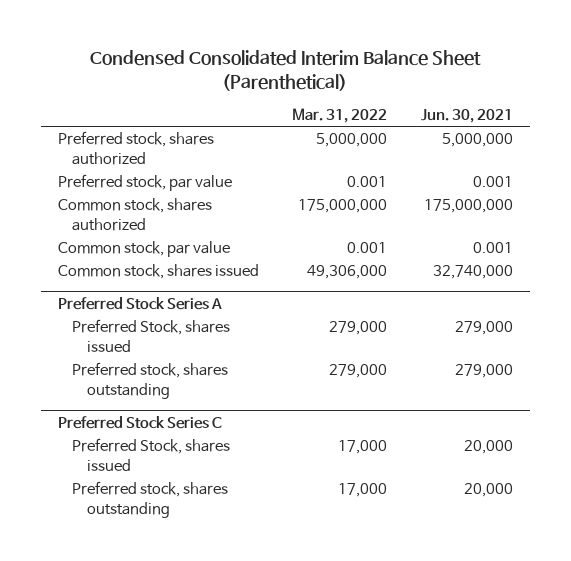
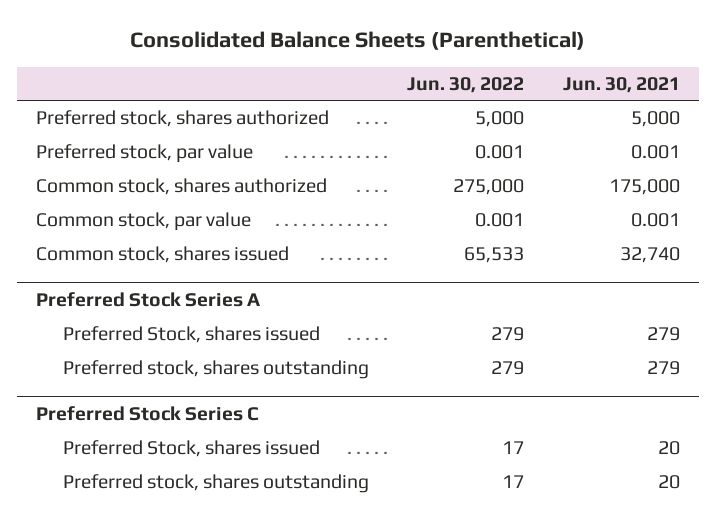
- Condensed Consolidated Interim Balance Sheet (Parenthetical)
+ Consolidated Balance Sheets (Parenthetical)
- | Mar. 31, 2022 | Jun. 30, 2021
+ | Jun. 30, 2022 | Jun. 30, 2021
- Preferred stock, shares authorized | 5,000,000 | 5,000,000
+ Preferred stock, shares authorized | 5,000 | 5,000
- Common stock, shares authorized | 175,000,000 | 175,000,000
+ Common stock, shares authorized | 275,000 | 175,000
- Common stock, shares issued | 49,306,000 | 32,740,000
+ Common stock, shares issued | 65,533 | 32,740
@ Preferred Stock Series A
- Preferred Stock, shares issued | 279,000 | 279,000
- Preferred stock, shares outstanding | 279,000 | 279,000
+ Preferred Stock, shares issued | 279 | 279
+ Preferred stock, shares outstanding | 279 | 279
@ Preferred Stock Series C
- Preferred Stock, shares issued | 17,000 | 20,000
- Preferred stock, shares outstanding | 17,000 | 20,000
+ Preferred Stock, shares issued | 17 | 20
+ Preferred stock, shares outstanding | 17 | 20

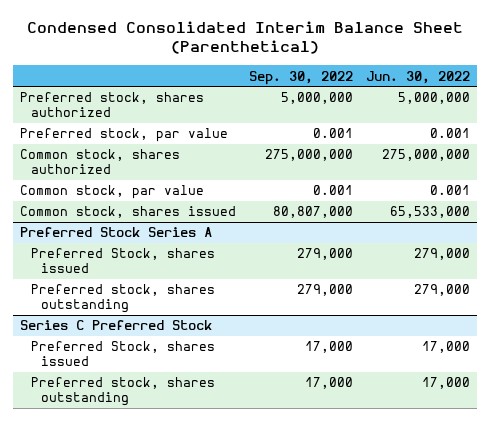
- Consolidated Balance Sheets (Parenthetical)
+ Condensed Consolidated Interim Balance Sheet (Parenthetical)
- | Jun. 30, 2022 | Jun. 30, 2021
+ | Sep. 30, 2022 | Jun. 30, 2022
- Preferred stock, shares authorized | 5,000 | 5,000
+ Preferred stock, shares authorized | 5,000,000 | 5,000,000
- Common stock, shares authorized | 275,000 | 175,000
+ Common stock, shares authorized | 275,000,000 | 275,000,000
- Common stock, shares issued | 65,533 | 32,740
+ Common stock, shares issued | 80,807,000 | 65,533,000
@ Preferred Stock Series A
- Preferred Stock, shares issued | 279 | 279
- Preferred stock, shares outstanding | 279 | 279
- Preferred Stock Series C
- Preferred Stock, shares issued | 17 | 20
- Preferred stock, shares outstanding | 17 | 20
@ Preferred Stock Series A
+ Preferred Stock, shares issued | 279,000 | 279,000
+ Preferred stock, shares outstanding | 279,000 | 279,000
+ Series C Preferred Stock
+ Preferred Stock, shares issued | 17,000 | 17,000
+ Preferred stock, shares outstanding | 17,000 | 17,000

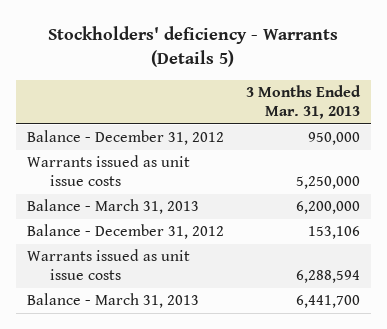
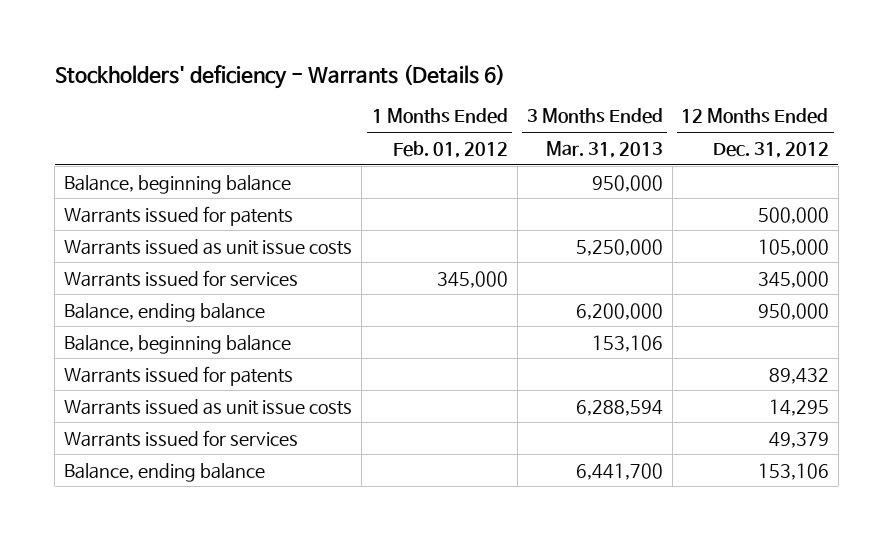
- Stockholders' deficiency - Warrants (Details 5)
+ Stockholders' deficiency - Warrants (Details 6)
- | 3 Months Ended Mar. 31, 2013
+ | 1 Months Ended Feb. 01, 2012 | 3 Months Ended Mar. 31, 2013 | 12 Months Ended Dec. 31, 2012
- Balance - December 31, 2012 | 950,000
+ Balance, beginning balance | | 950,000 |
+ Warrants issued for patents | | | 500,000
- Balance - March 31, 2013 | 6,200,000
- Balance - December 31, 2012 | 153,106
+ Warrants issued for services | 345,000 | | 345,000
+ Balance, ending balance | | 6,200,000 | 950,000
+ Balance, beginning balance | | 153,106 |
+ Warrants issued for patents | | | 89,432
- Balance - March 31, 2013 | 6,441,700
+ Warrants issued for services | | | 49,379
+ Balance, ending balance | | 6,441,700 | 153,106

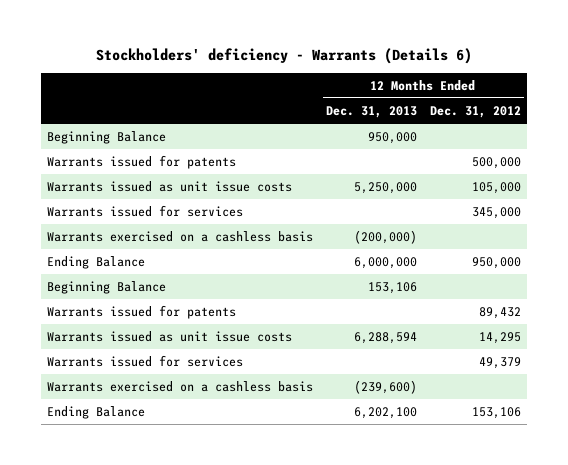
- | 1 Months Ended Feb. 01, 2012 | 3 Months Ended Mar. 31, 2013 | 12 Months Ended Dec. 31, 2012
+ | 12 Months Ended Dec. 31, 2013 | 12 Months Ended Dec. 31, 2012
- Balance, beginning balance | | 950,000 |
+ Beginning Balance | 950,000 |
- Balance, ending balance | | 6,200,000 | 950,000
- Balance, beginning balance | | 153,106 |
+ Warrants exercised on a cashless basis | (200,000) |
+ Ending Balance | 6,000,000 | 950,000
+ Beginning Balance | 153,106 |
- Balance, ending balance | | 6,441,700 | 153,106
+ Warrants exercised on a cashless basis | (239,600) |
+ Ending Balance | 6,202,100 | 153,106

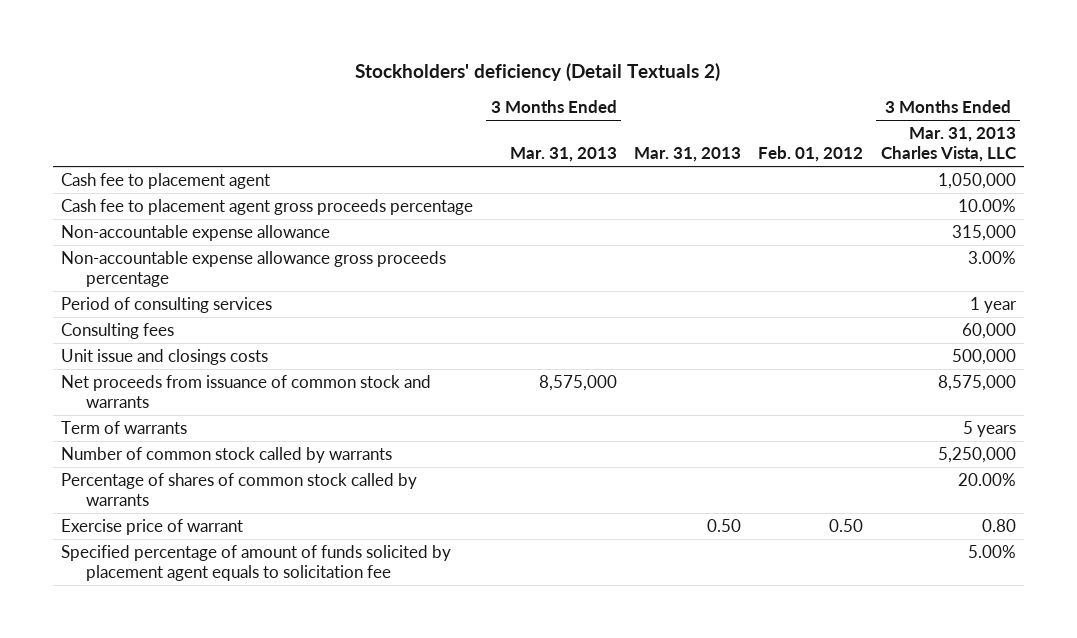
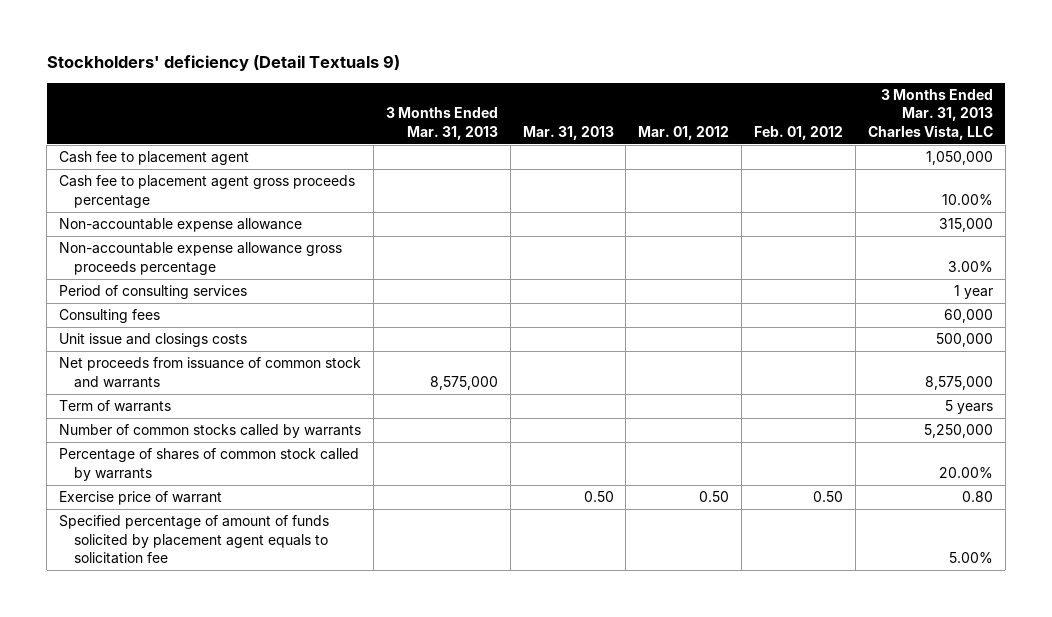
- Stockholders' deficiency (Detail Textuals 2)
+ Stockholders' deficiency (Detail Textuals 9)
- | 3 Months Ended Mar. 31, 2013 | Mar. 31, 2013 | Feb. 01, 2012 | 3 Months Ended Mar. 31, 2013 Charles Vista, LLC
+ | 3 Months Ended Mar. 31, 2013 | Mar. 31, 2013 | Mar. 01, 2012 | Feb. 01, 2012 | 3 Months Ended Mar. 31, 2013 Charles Vista, LLC
- Number of common stock called by warrants | | | | 5,250,000
+ Number of common stocks called by warrants | | | | | 5,250,000

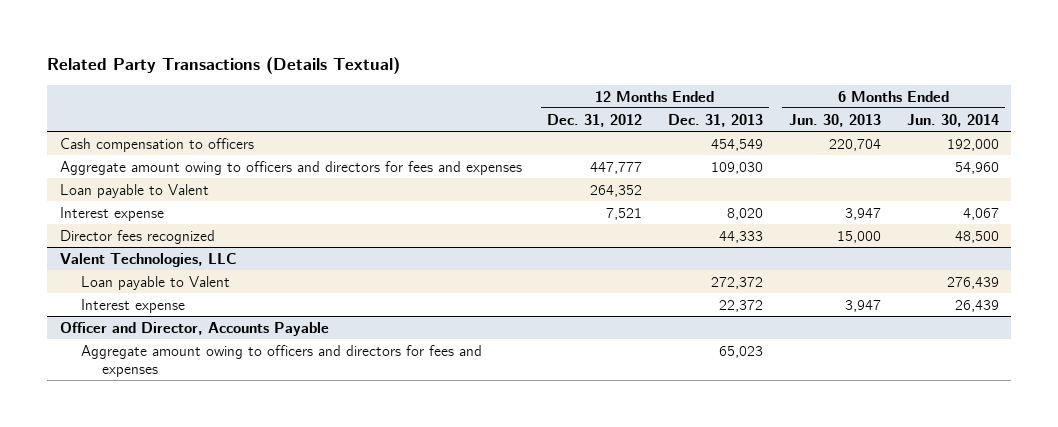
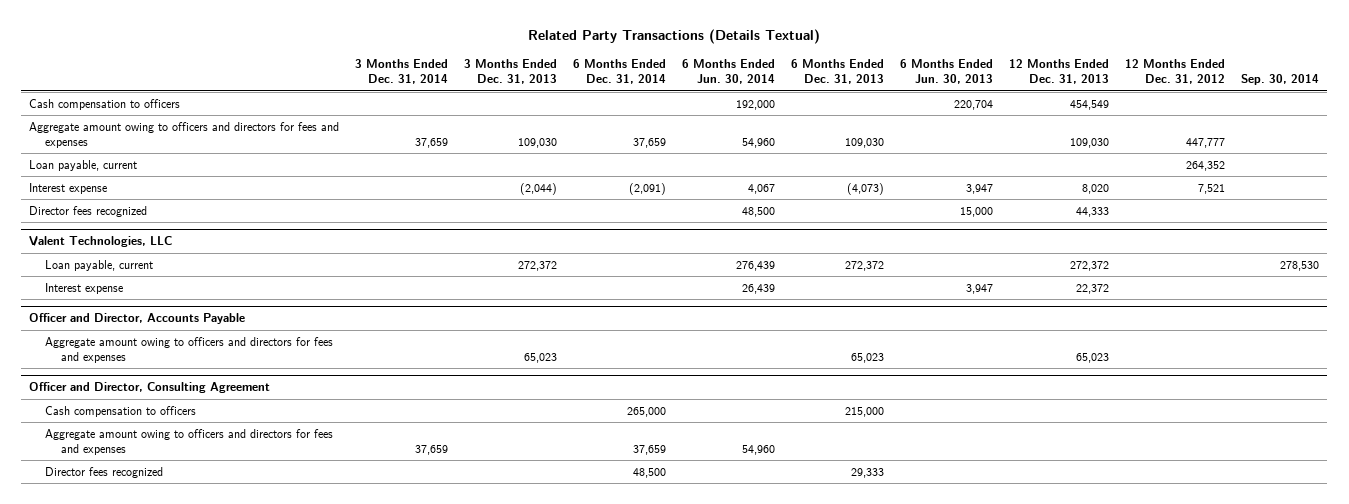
- | 12 Months Ended Dec. 31, 2012 | 12 Months Ended Dec. 31, 2013 | 6 Months Ended Jun. 30, 2013 | 6 Months Ended Jun. 30, 2014
+ | 3 Months Ended Dec. 31, 2014 | 3 Months Ended Dec. 31, 2013 | 6 Months Ended Dec. 31, 2014 | 6 Months Ended Jun. 30, 2014 | 6 Months Ended Dec. 31, 2013 | 6 Months Ended Jun. 30, 2013 | 12 Months Ended Dec. 31, 2013 | 12 Months Ended Dec. 31, 2012 | Sep. 30, 2014
- Loan payable to Valent | 264,352 | | |
+ Loan payable, current | | | | | | | | 264,352 |
@ Valent Technologies, LLC
- Loan payable to Valent | | 272,372 | | 276,439
+ Loan payable, current | | 272,372 | | 276,439 | 272,372 | | 272,372 | | 278,530
+ Officer and Director, Consulting Agreement
+ Cash compensation to officers | | | 265,000 | | 215,000 | | | |
+ Aggregate amount owing to officers and directors for fees and expenses | 37,659 | | 37,659 | 54,960 | | | | |
+ Director fees recognized | | | 48,500 | | 29,333 | | | |

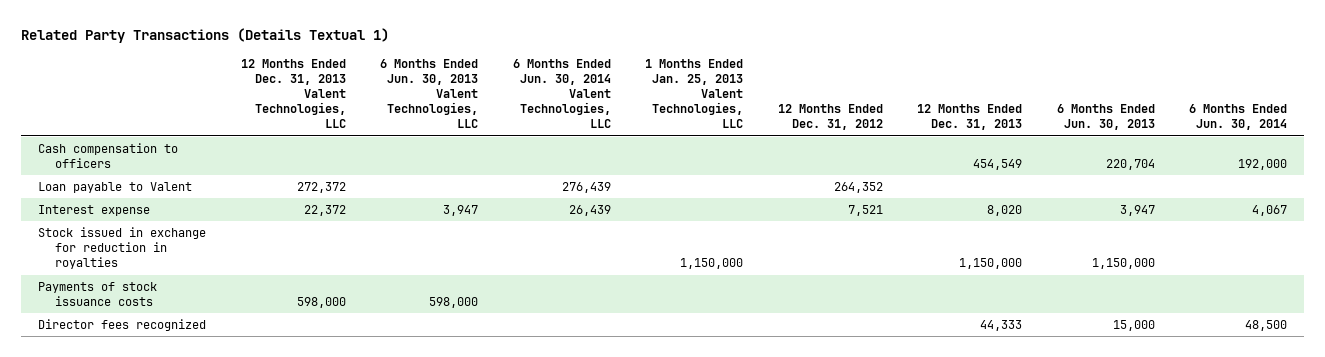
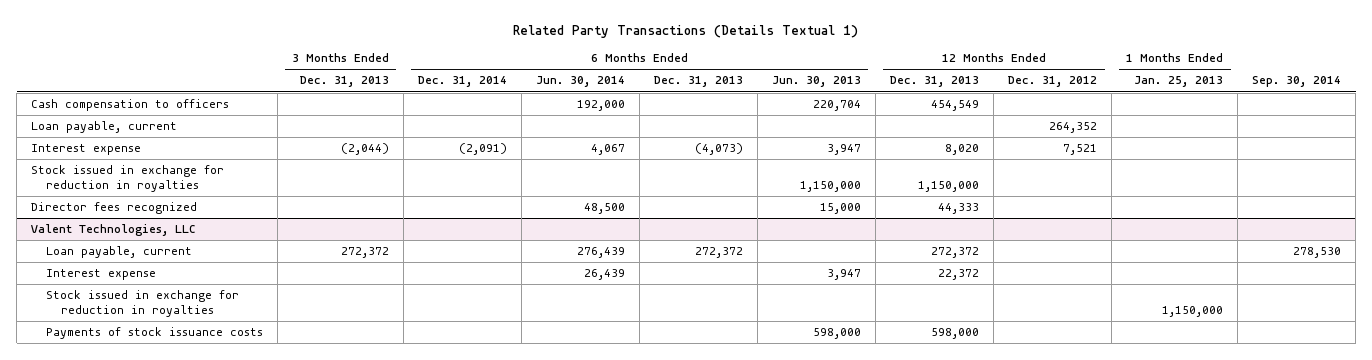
- | 12 Months Ended Dec. 31, 2013 Valent Technologies, LLC | 6 Months Ended Jun. 30, 2013 Valent Technologies, LLC | 6 Months Ended Jun. 30, 2014 Valent Technologies, LLC | 1 Months Ended Jan. 25, 2013 Valent Technologies, LLC | 12 Months Ended Dec. 31, 2012 | 12 Months Ended Dec. 31, 2013 | 6 Months Ended Jun. 30, 2013 | 6 Months Ended Jun. 30, 2014
+ | 3 Months Ended Dec. 31, 2013 | 6 Months Ended Dec. 31, 2014 | 6 Months Ended Jun. 30, 2014 | 6 Months Ended Dec. 31, 2013 | 6 Months Ended Jun. 30, 2013 | 12 Months Ended Dec. 31, 2013 | 12 Months Ended Dec. 31, 2012 | 1 Months Ended Jan. 25, 2013 | Sep. 30, 2014
- Loan payable to Valent | 272,372 | | 276,439 | | 264,352 | | |
+ Loan payable, current | | | | | | | 264,352 | |
- Payments of stock issuance costs | 598,000 | 598,000 | | | | | |
+ Valent Technologies, LLC
+ Loan payable, current | 272,372 | | 276,439 | 272,372 | | 272,372 | | | 278,530
+ Interest expense | | | 26,439 | | 3,947 | 22,372 | | |
+ Stock issued in exchange for reduction in royalties | | | | | | | | 1,150,000 |
+ Payments of stock issuance costs | | | | | 598,000 | 598,000 | | |

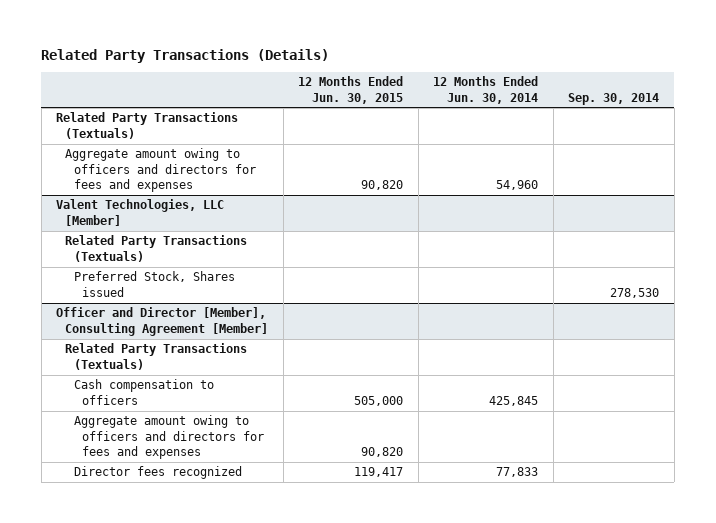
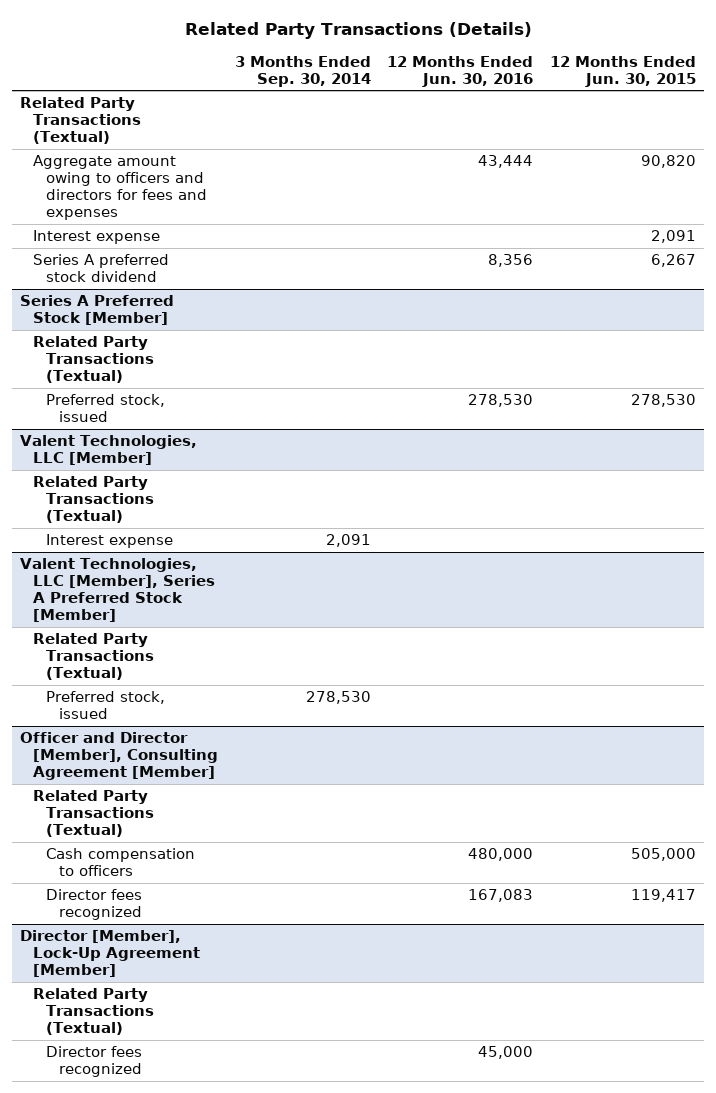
- | 12 Months Ended Jun. 30, 2015 | 12 Months Ended Jun. 30, 2014 | Sep. 30, 2014
+ | 3 Months Ended Sep. 30, 2014 | 12 Months Ended Jun. 30, 2016 | 12 Months Ended Jun. 30, 2015
- Related Party Transactions (Textuals)
+ Related Party Transactions (Textual)
+ Interest expense | | | 2,091
+ Series A preferred stock dividend | | 8,356 | 6,267
+ Series A Preferred Stock [Member]
+ Related Party Transactions (Textual)
+ Preferred stock, issued | | 278,530 | 278,530
@ Valent Technologies, LLC [Member]
- Related Party Transactions (Textuals)
- Preferred Stock, Shares issued | | | 278,530
+ Related Party Transactions (Textual)
+ Interest expense | 2,091 | |
+ Valent Technologies, LLC [Member], Series A Preferred Stock [Member]
+ Related Party Transactions (Textual)
+ Preferred stock, issued | 278,530 | |
@ Officer and Director [Member], Consulting Agreement [Member]
- Related Party Transactions (Textuals)
+ Related Party Transactions (Textual)
- Aggregate amount owing to officers and directors for fees and expenses | 90,820 | |
+ Director [Member], Lock-Up Agreement [Member]
+ Related Party Transactions (Textual)
+ Director fees recognized | | 45,000 |

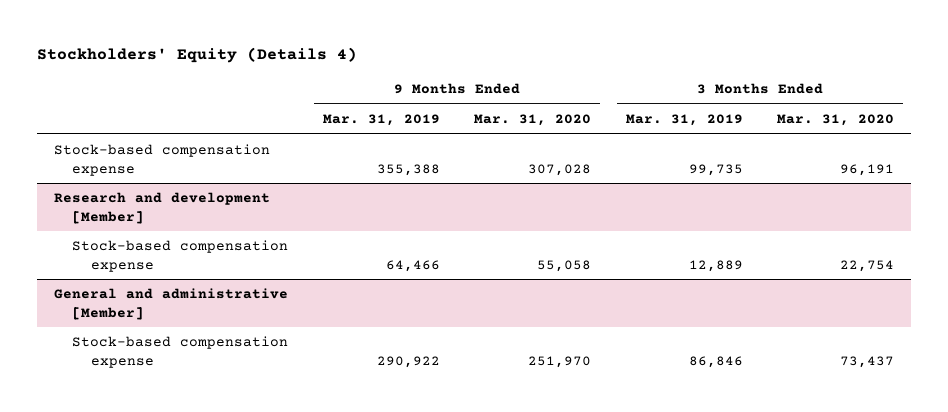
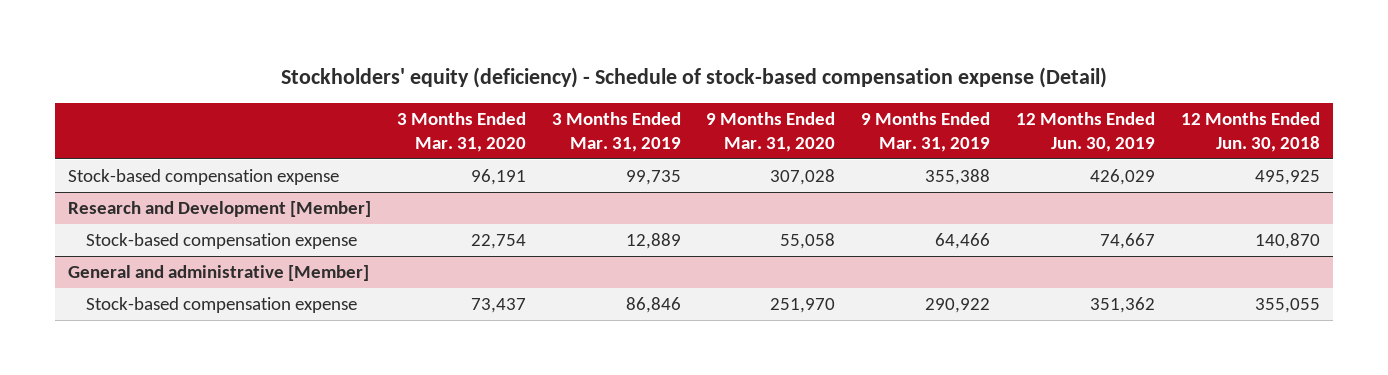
- Stockholders' Equity (Details 4)
+ Stockholders' equity (deficiency) - Schedule of stock-based compensation expense (Detail)
- | 9 Months Ended Mar. 31, 2019 | 9 Months Ended Mar. 31, 2020 | 3 Months Ended Mar. 31, 2019 | 3 Months Ended Mar. 31, 2020
+ | 3 Months Ended Mar. 31, 2020 | 3 Months Ended Mar. 31, 2019 | 9 Months Ended Mar. 31, 2020 | 9 Months Ended Mar. 31, 2019 | 12 Months Ended Jun. 30, 2019 | 12 Months Ended Jun. 30, 2018
- Research and development [Member]
+ Research and Development [Member]

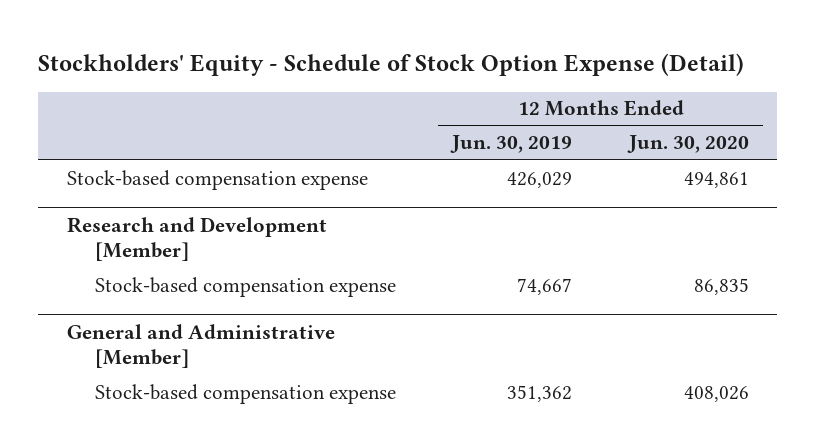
- Stockholders' equity (deficiency) - Schedule of stock-based compensation expense (Detail)
+ Stockholders' Equity - Schedule of Stock Option Expense (Detail)
- | 3 Months Ended Mar. 31, 2020 | 3 Months Ended Mar. 31, 2019 | 9 Months Ended Mar. 31, 2020 | 9 Months Ended Mar. 31, 2019 | 12 Months Ended Jun. 30, 2019 | 12 Months Ended Jun. 30, 2018
+ | 12 Months Ended Jun. 30, 2019 | 12 Months Ended Jun. 30, 2020
- General and administrative [Member]
+ General and Administrative [Member]

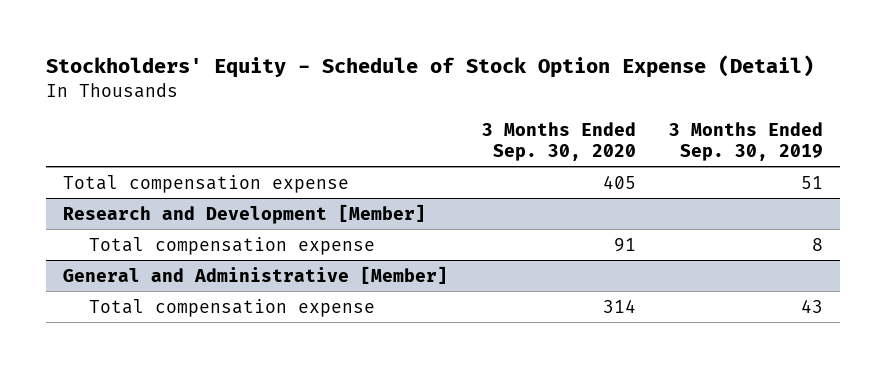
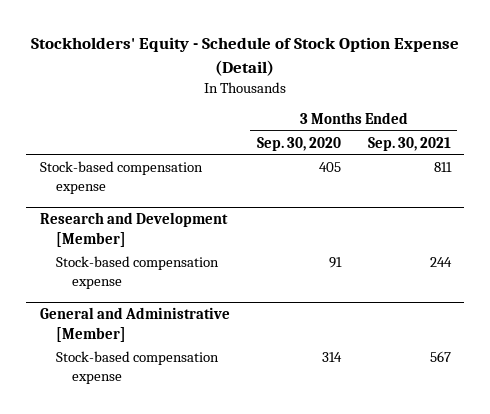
- | 3 Months Ended Sep. 30, 2020 | 3 Months Ended Sep. 30, 2019
+ | 3 Months Ended Sep. 30, 2020 | 3 Months Ended Sep. 30, 2021
- Total compensation expense | 405 | 51
+ Stock-based compensation expense | 405 | 811
@ Research and Development [Member]
- Total compensation expense | 91 | 8
+ Stock-based compensation expense | 91 | 244
@ General and Administrative [Member]
- Total compensation expense | 314 | 43
+ Stock-based compensation expense | 314 | 567

